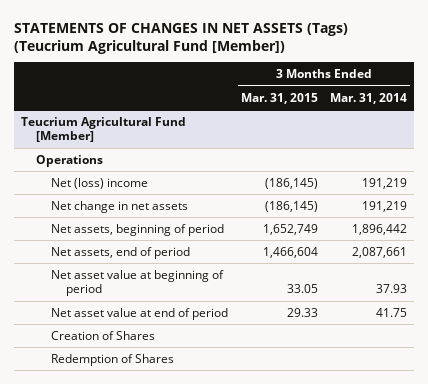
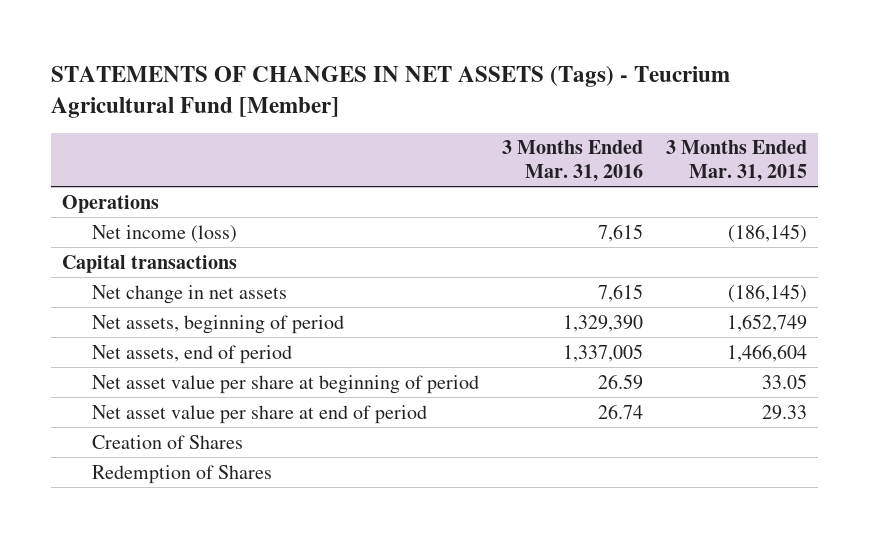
- STATEMENTS OF CHANGES IN NET ASSETS (Tags) (Teucrium Agricultural Fund [Member])
+ STATEMENTS OF CHANGES IN NET ASSETS (Tags) - Teucrium Agricultural Fund [Member]
- | 3 Months Ended Mar. 31, 2015 | 3 Months Ended Mar. 31, 2014
+ | 3 Months Ended Mar. 31, 2016 | 3 Months Ended Mar. 31, 2015
- Teucrium Agricultural Fund [Member]
- Net (loss) income | (186,145) | 191,219
+ Net income (loss) | 7,615 | (186,145)
+ Capital transactions
- Net asset value at beginning of period | 33.05 | 37.93
- Net asset value at end of period | 29.33 | 41.75
+ Net asset value per share at beginning of period | 26.59 | 33.05
+ Net asset value per share at end of period | 26.74 | 29.33

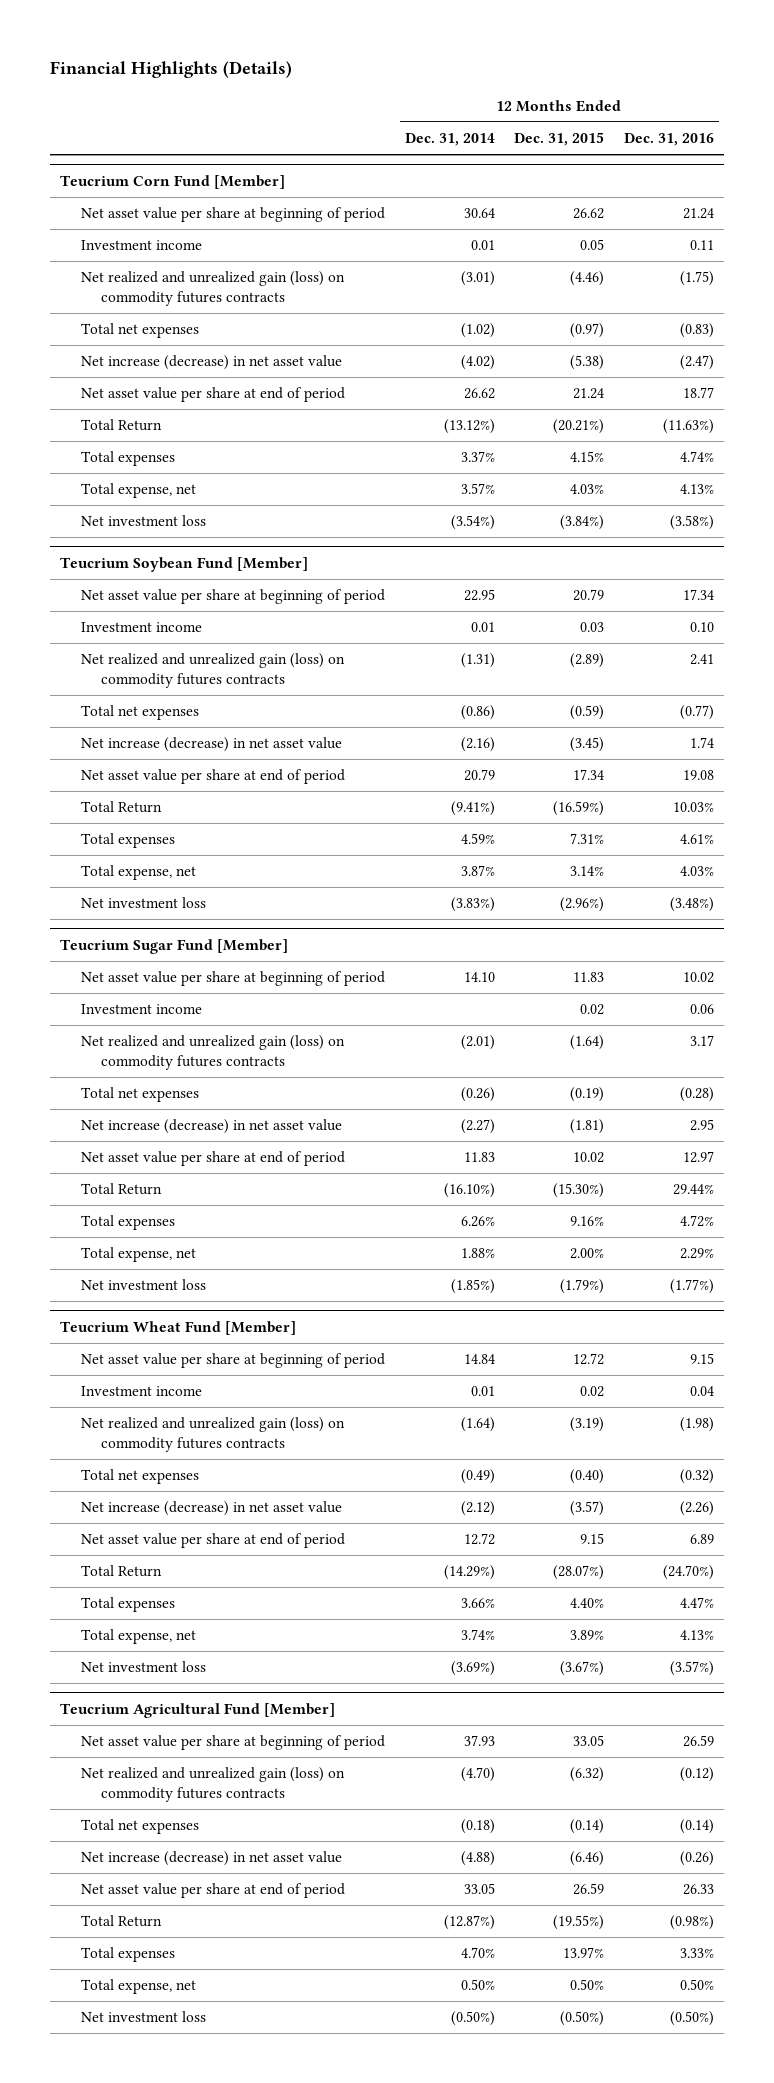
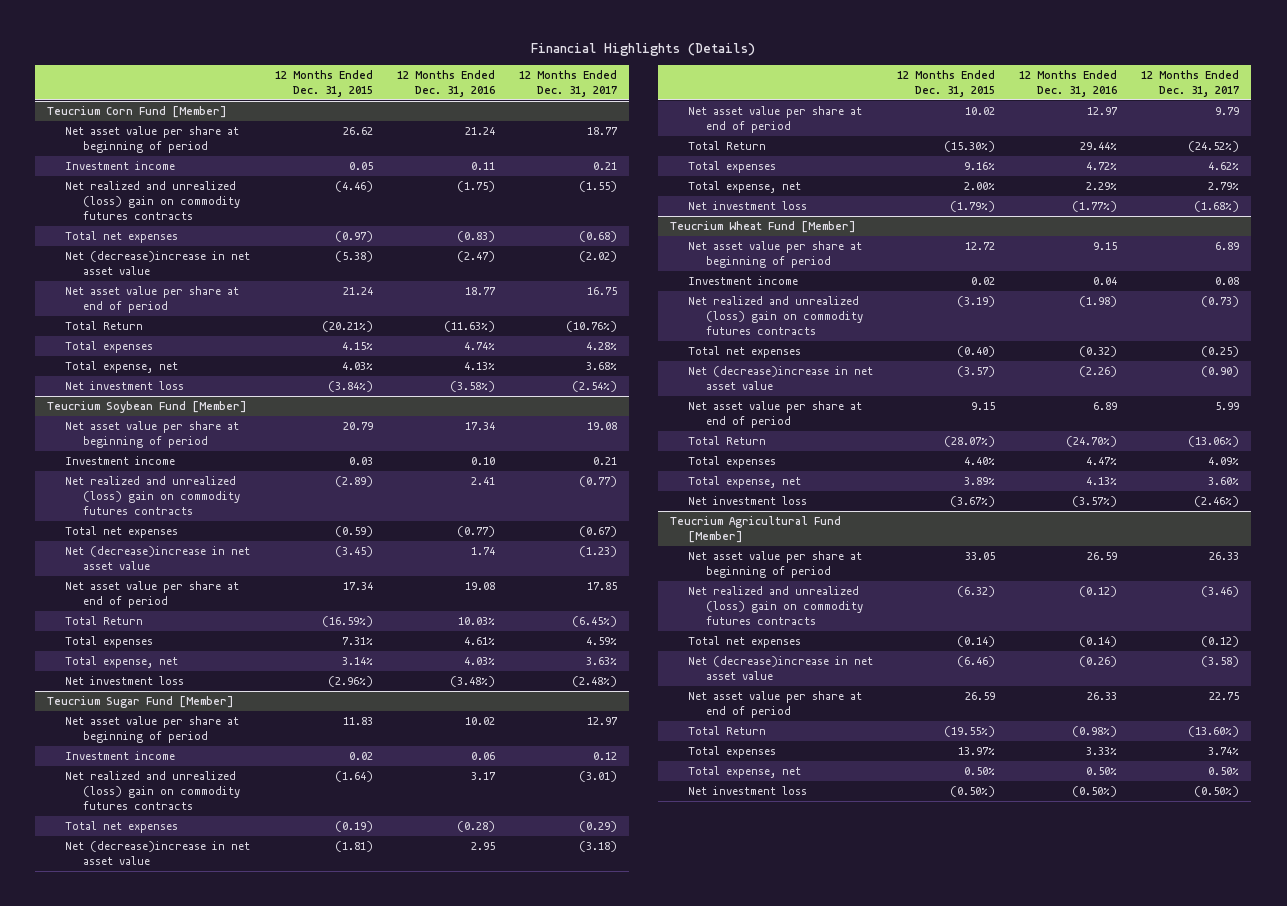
- | 12 Months Ended Dec. 31, 2014 | 12 Months Ended Dec. 31, 2015 | 12 Months Ended Dec. 31, 2016
+ | 12 Months Ended Dec. 31, 2015 | 12 Months Ended Dec. 31, 2016 | 12 Months Ended Dec. 31, 2017
@ Teucrium Corn Fund [Member]
- Net realized and unrealized gain (loss) on commodity futures contracts | (3.01) | (4.46) | (1.75)
+ Net realized and unrealized (loss) gain on commodity futures contracts | (4.46) | (1.75) | (1.55)
- Net increase (decrease) in net asset value | (4.02) | (5.38) | (2.47)
+ Net (decrease)increase in net asset value | (5.38) | (2.47) | (2.02)
@ Teucrium Soybean Fund [Member]
- Net realized and unrealized gain (loss) on commodity futures contracts | (1.31) | (2.89) | 2.41
+ Net realized and unrealized (loss) gain on commodity futures contracts | (2.89) | 2.41 | (0.77)
- Net increase (decrease) in net asset value | (2.16) | (3.45) | 1.74
+ Net (decrease)increase in net asset value | (3.45) | 1.74 | (1.23)
@ Teucrium Sugar Fund [Member]
- Net realized and unrealized gain (loss) on commodity futures contracts | (2.01) | (1.64) | 3.17
+ Net realized and unrealized (loss) gain on commodity futures contracts | (1.64) | 3.17 | (3.01)
- Net increase (decrease) in net asset value | (2.27) | (1.81) | 2.95
+ Net (decrease)increase in net asset value | (1.81) | 2.95 | (3.18)
@ Teucrium Wheat Fund [Member]
- Net realized and unrealized gain (loss) on commodity futures contracts | (1.64) | (3.19) | (1.98)
+ Net realized and unrealized (loss) gain on commodity futures contracts | (3.19) | (1.98) | (0.73)
- Net increase (decrease) in net asset value | (2.12) | (3.57) | (2.26)
+ Net (decrease)increase in net asset value | (3.57) | (2.26) | (0.90)
@ Teucrium Agricultural Fund [Member]
- Net realized and unrealized gain (loss) on commodity futures contracts | (4.70) | (6.32) | (0.12)
+ Net realized and unrealized (loss) gain on commodity futures contracts | (6.32) | (0.12) | (3.46)
- Net increase (decrease) in net asset value | (4.88) | (6.46) | (0.26)
+ Net (decrease)increase in net asset value | (6.46) | (0.26) | (3.58)

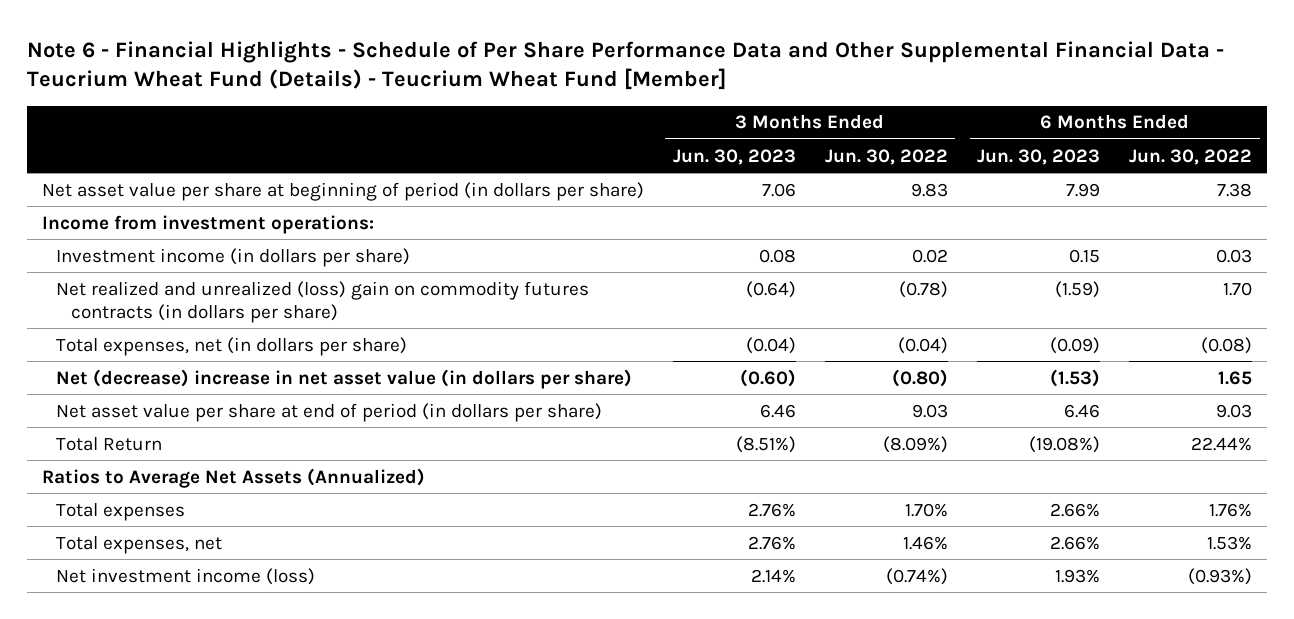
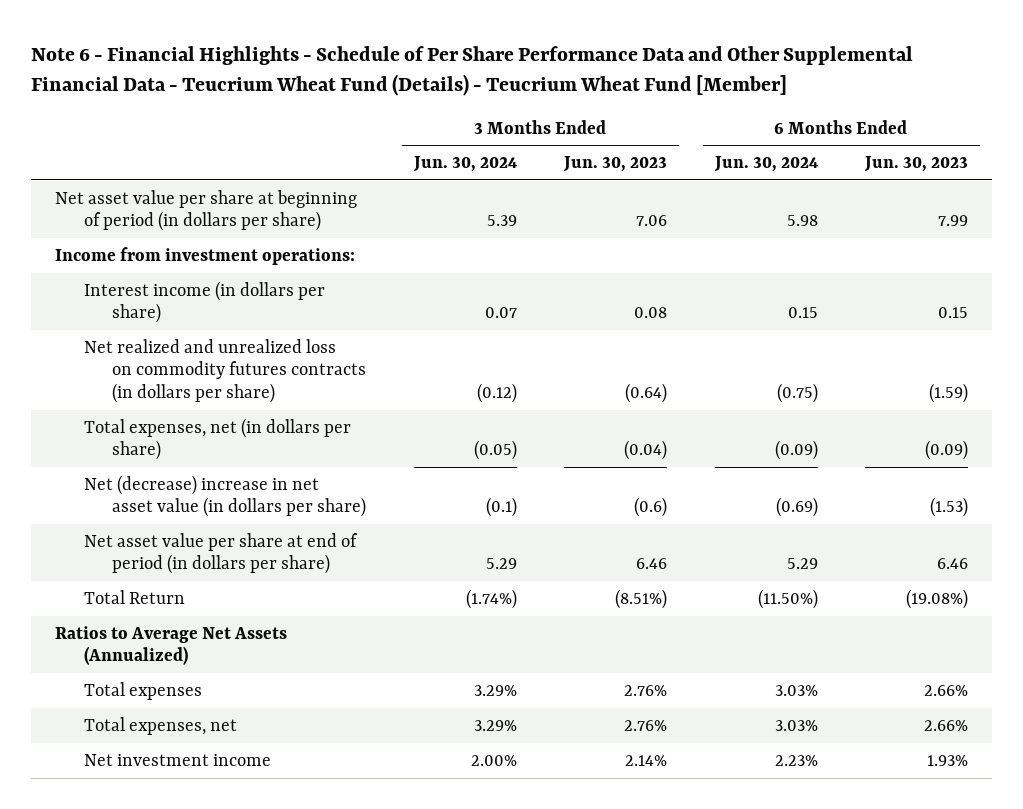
- | 3 Months Ended Jun. 30, 2023 | 3 Months Ended Jun. 30, 2022 | 6 Months Ended Jun. 30, 2023 | 6 Months Ended Jun. 30, 2022
+ | 3 Months Ended Jun. 30, 2024 | 3 Months Ended Jun. 30, 2023 | 6 Months Ended Jun. 30, 2024 | 6 Months Ended Jun. 30, 2023
- Investment income (in dollars per share) | 0.08 | 0.02 | 0.15 | 0.03
- Net realized and unrealized (loss) gain on commodity futures contracts (in dollars per share) | (0.64) | (0.78) | (1.59) | 1.70
+ Interest income (in dollars per share) | 0.07 | 0.08 | 0.15 | 0.15
+ Net realized and unrealized loss on commodity futures contracts (in dollars per share) | (0.12) | (0.64) | (0.75) | (1.59)
- Net (decrease) increase in net asset value (in dollars per share) | (0.60) | (0.80) | (1.53) | 1.65
+ Net (decrease) increase in net asset value (in dollars per share) | (0.1) | (0.6) | (0.69) | (1.53)
- Net investment income (loss) | 2.14% | (0.74%) | 1.93% | (0.93%)
+ Net investment income | 2.00% | 2.14% | 2.23% | 1.93%

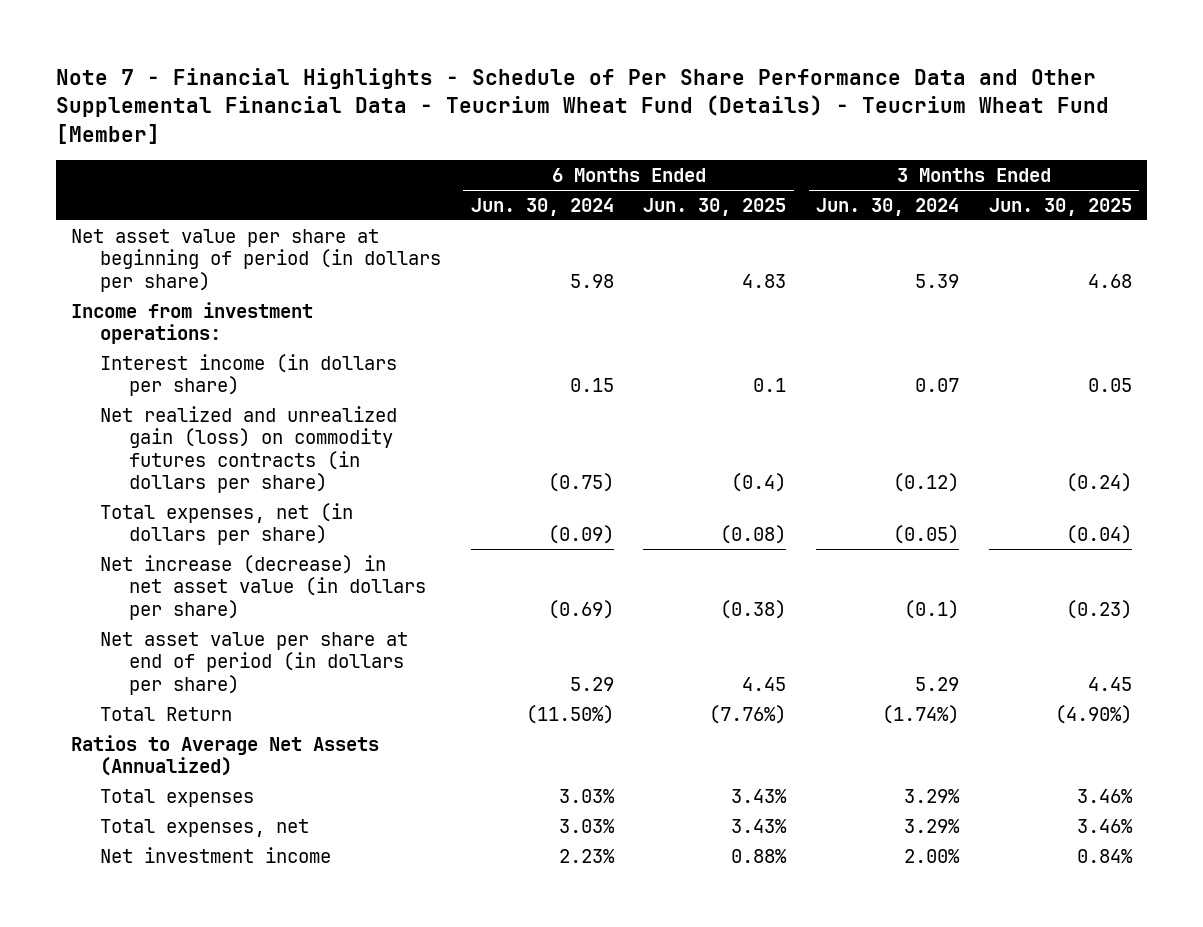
- Note 6 - Financial Highlights - Schedule of Per Share Performance Data and Other Supplemental Financial Data - Teucrium Wheat Fund (Details) - Teucrium Wheat Fund [Member]
+ Note 7 - Financial Highlights - Schedule of Per Share Performance Data and Other Supplemental Financial Data - Teucrium Wheat Fund (Details) - Teucrium Wheat Fund [Member]
- | 3 Months Ended Jun. 30, 2024 | 3 Months Ended Jun. 30, 2023 | 6 Months Ended Jun. 30, 2024 | 6 Months Ended Jun. 30, 2023
+ | 6 Months Ended Jun. 30, 2024 | 6 Months Ended Jun. 30, 2025 | 3 Months Ended Jun. 30, 2024 | 3 Months Ended Jun. 30, 2025
- Net realized and unrealized loss on commodity futures contracts (in dollars per share) | (0.12) | (0.64) | (0.75) | (1.59)
+ Net realized and unrealized gain (loss) on commodity futures contracts (in dollars per share) | (0.75) | (0.4) | (0.12) | (0.24)
- Net (decrease) increase in net asset value (in dollars per share) | (0.1) | (0.6) | (0.69) | (1.53)
+ Net increase (decrease) in net asset value (in dollars per share) | (0.69) | (0.38) | (0.1) | (0.23)

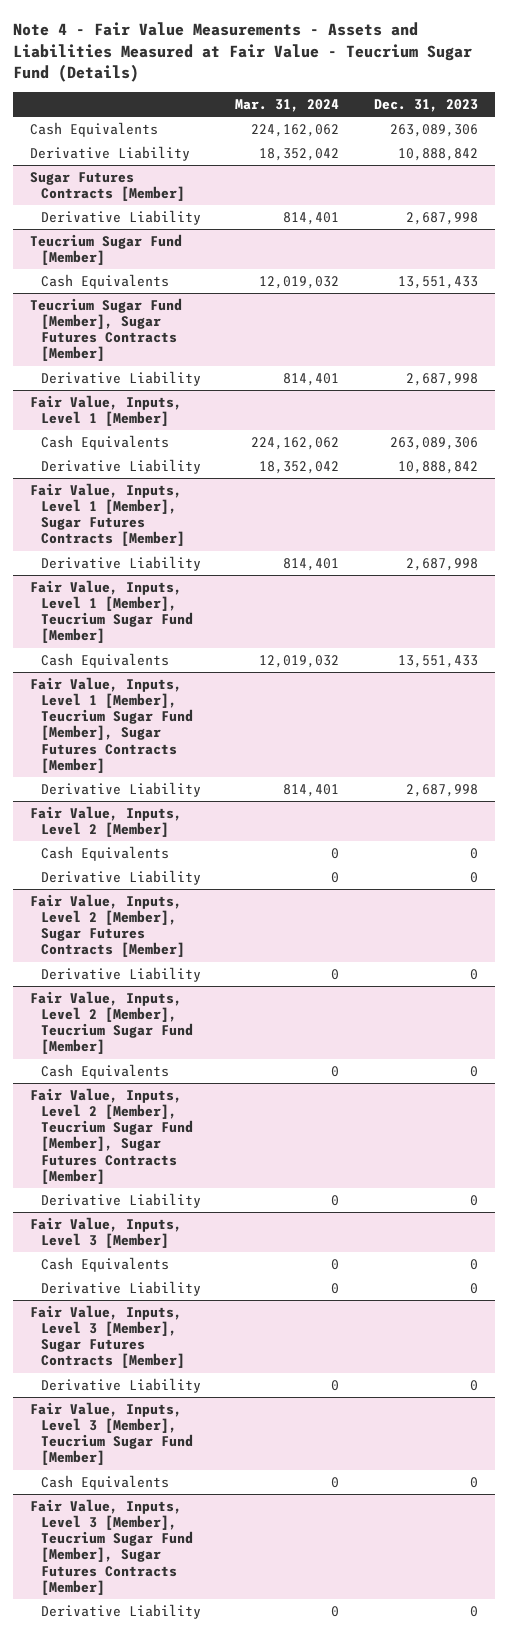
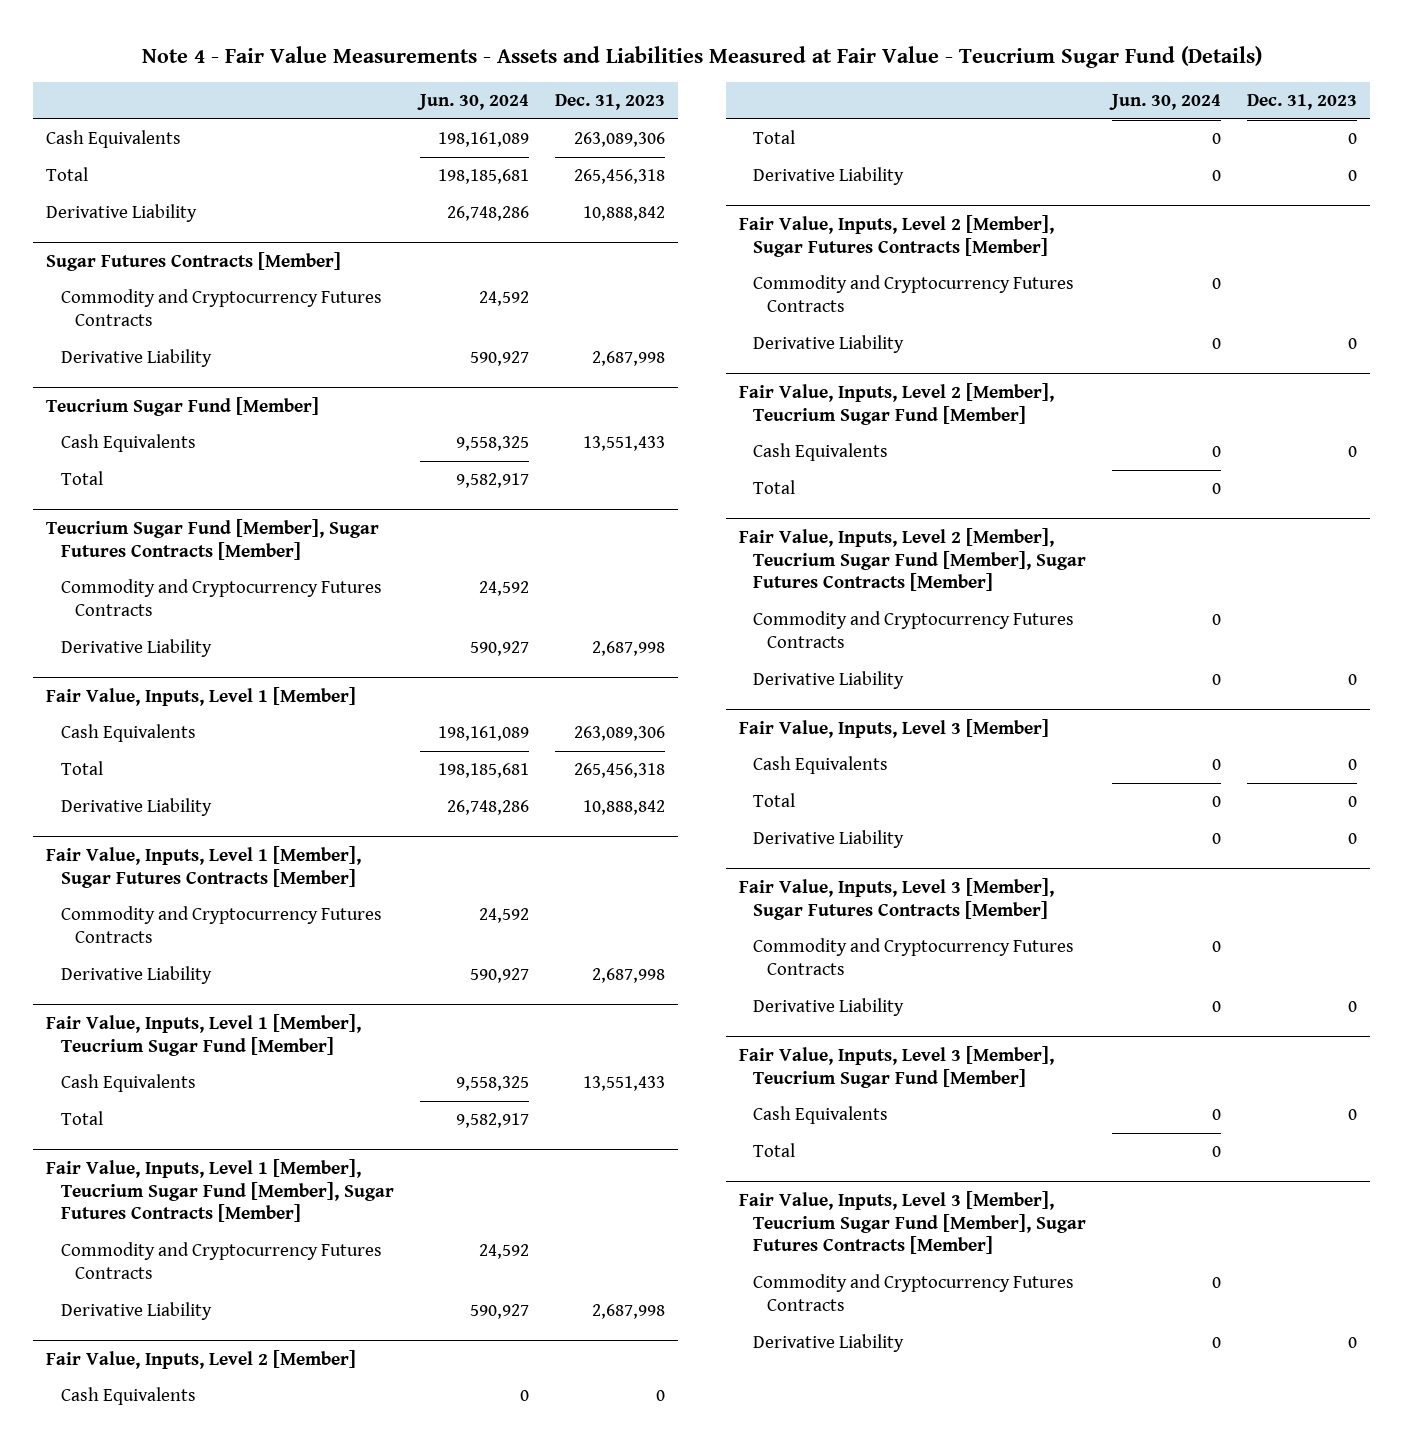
- | Mar. 31, 2024 | Dec. 31, 2023
+ | Jun. 30, 2024 | Dec. 31, 2023
+ Total | 198,185,681 | 265,456,318
@ Sugar Futures Contracts [Member]
+ Commodity and Cryptocurrency Futures Contracts | 24,592 |
@ Teucrium Sugar Fund [Member]
+ Total | 9,582,917 |
@ Teucrium Sugar Fund [Member], Sugar Futures Contracts [Member]
+ Commodity and Cryptocurrency Futures Contracts | 24,592 |
@ Fair Value, Inputs, Level 1 [Member]
+ Total | 198,185,681 | 265,456,318
@ Fair Value, Inputs, Level 1 [Member], Sugar Futures Contracts [Member]
+ Commodity and Cryptocurrency Futures Contracts | 24,592 |
@ Fair Value, Inputs, Level 1 [Member], Teucrium Sugar Fund [Member]
+ Total | 9,582,917 |
@ Fair Value, Inputs, Level 1 [Member], Teucrium Sugar Fund [Member], Sugar Futures Contracts [Member]
+ Commodity and Cryptocurrency Futures Contracts | 24,592 |
@ Fair Value, Inputs, Level 2 [Member]
+ Total | 0 | 0
@ Fair Value, Inputs, Level 2 [Member], Sugar Futures Contracts [Member]
+ Commodity and Cryptocurrency Futures Contracts | 0 |
@ Fair Value, Inputs, Level 2 [Member], Teucrium Sugar Fund [Member]
+ Total | 0 |
@ Fair Value, Inputs, Level 2 [Member], Teucrium Sugar Fund [Member], Sugar Futures Contracts [Member]
+ Commodity and Cryptocurrency Futures Contracts | 0 |
@ Fair Value, Inputs, Level 3 [Member]
+ Total | 0 | 0
@ Fair Value, Inputs, Level 3 [Member], Sugar Futures Contracts [Member]
+ Commodity and Cryptocurrency Futures Contracts | 0 |
@ Fair Value, Inputs, Level 3 [Member], Teucrium Sugar Fund [Member]
+ Total | 0 |
@ Fair Value, Inputs, Level 3 [Member], Teucrium Sugar Fund [Member], Sugar Futures Contracts [Member]
+ Commodity and Cryptocurrency Futures Contracts | 0 |

